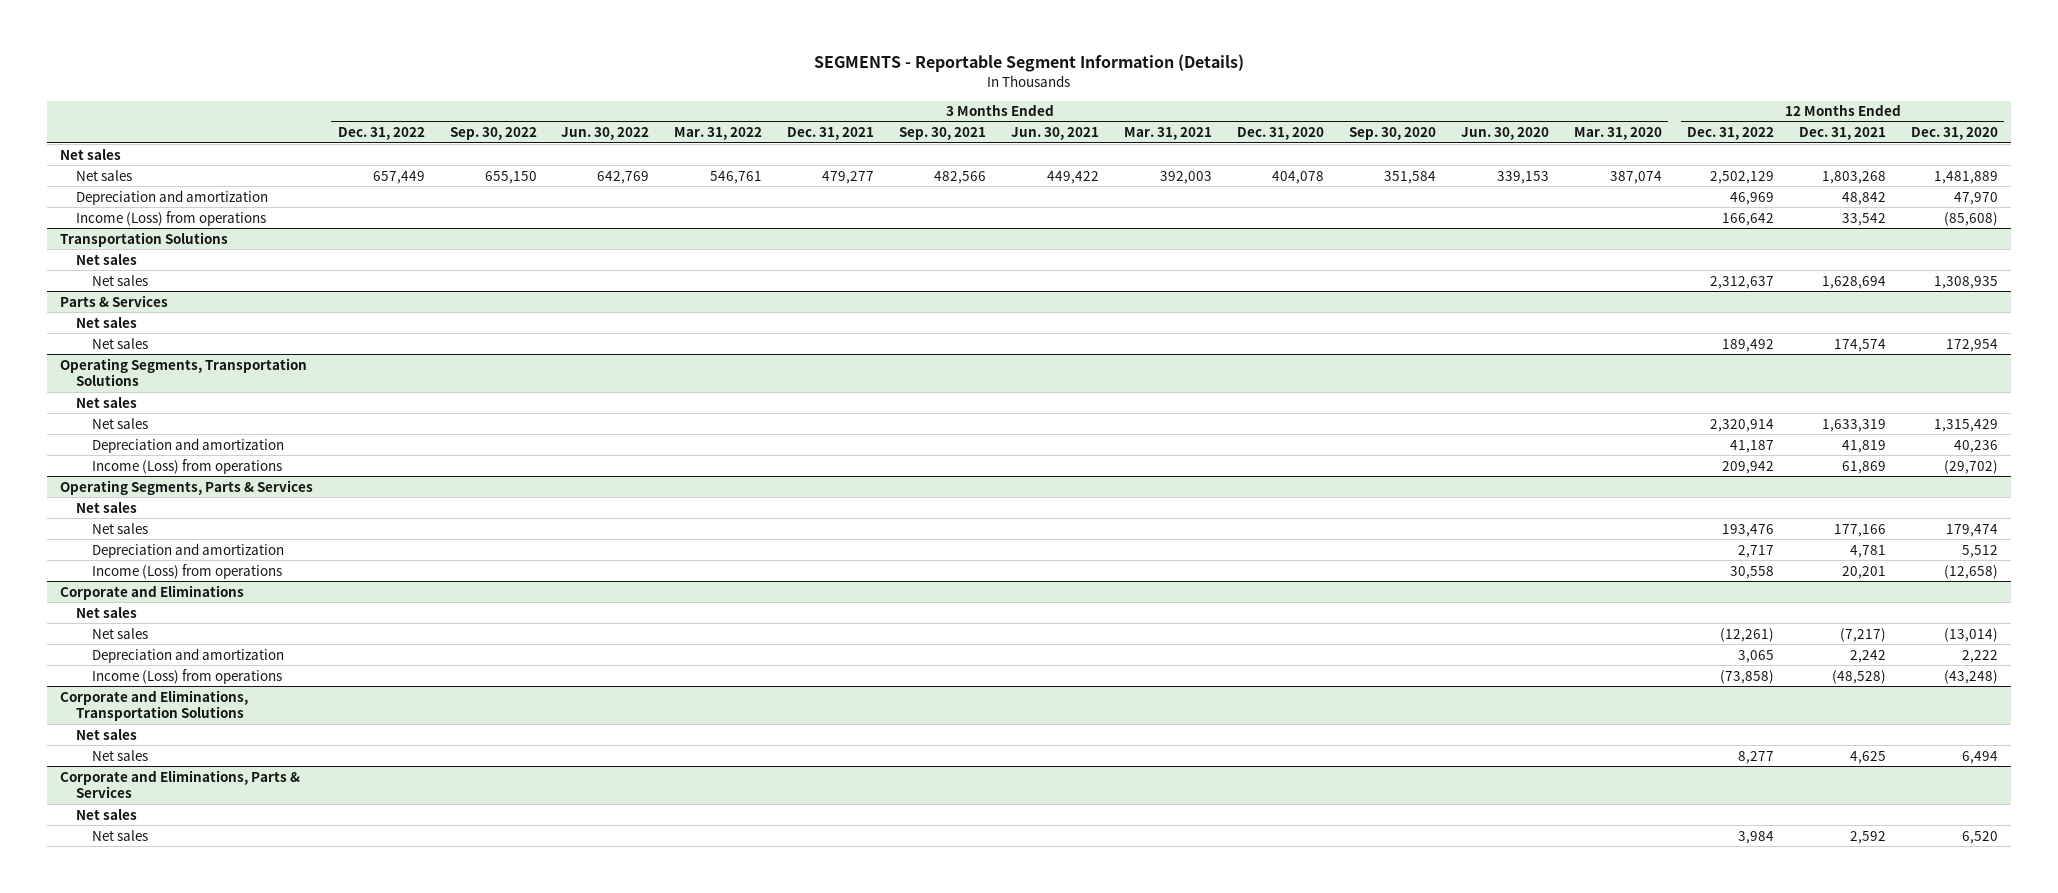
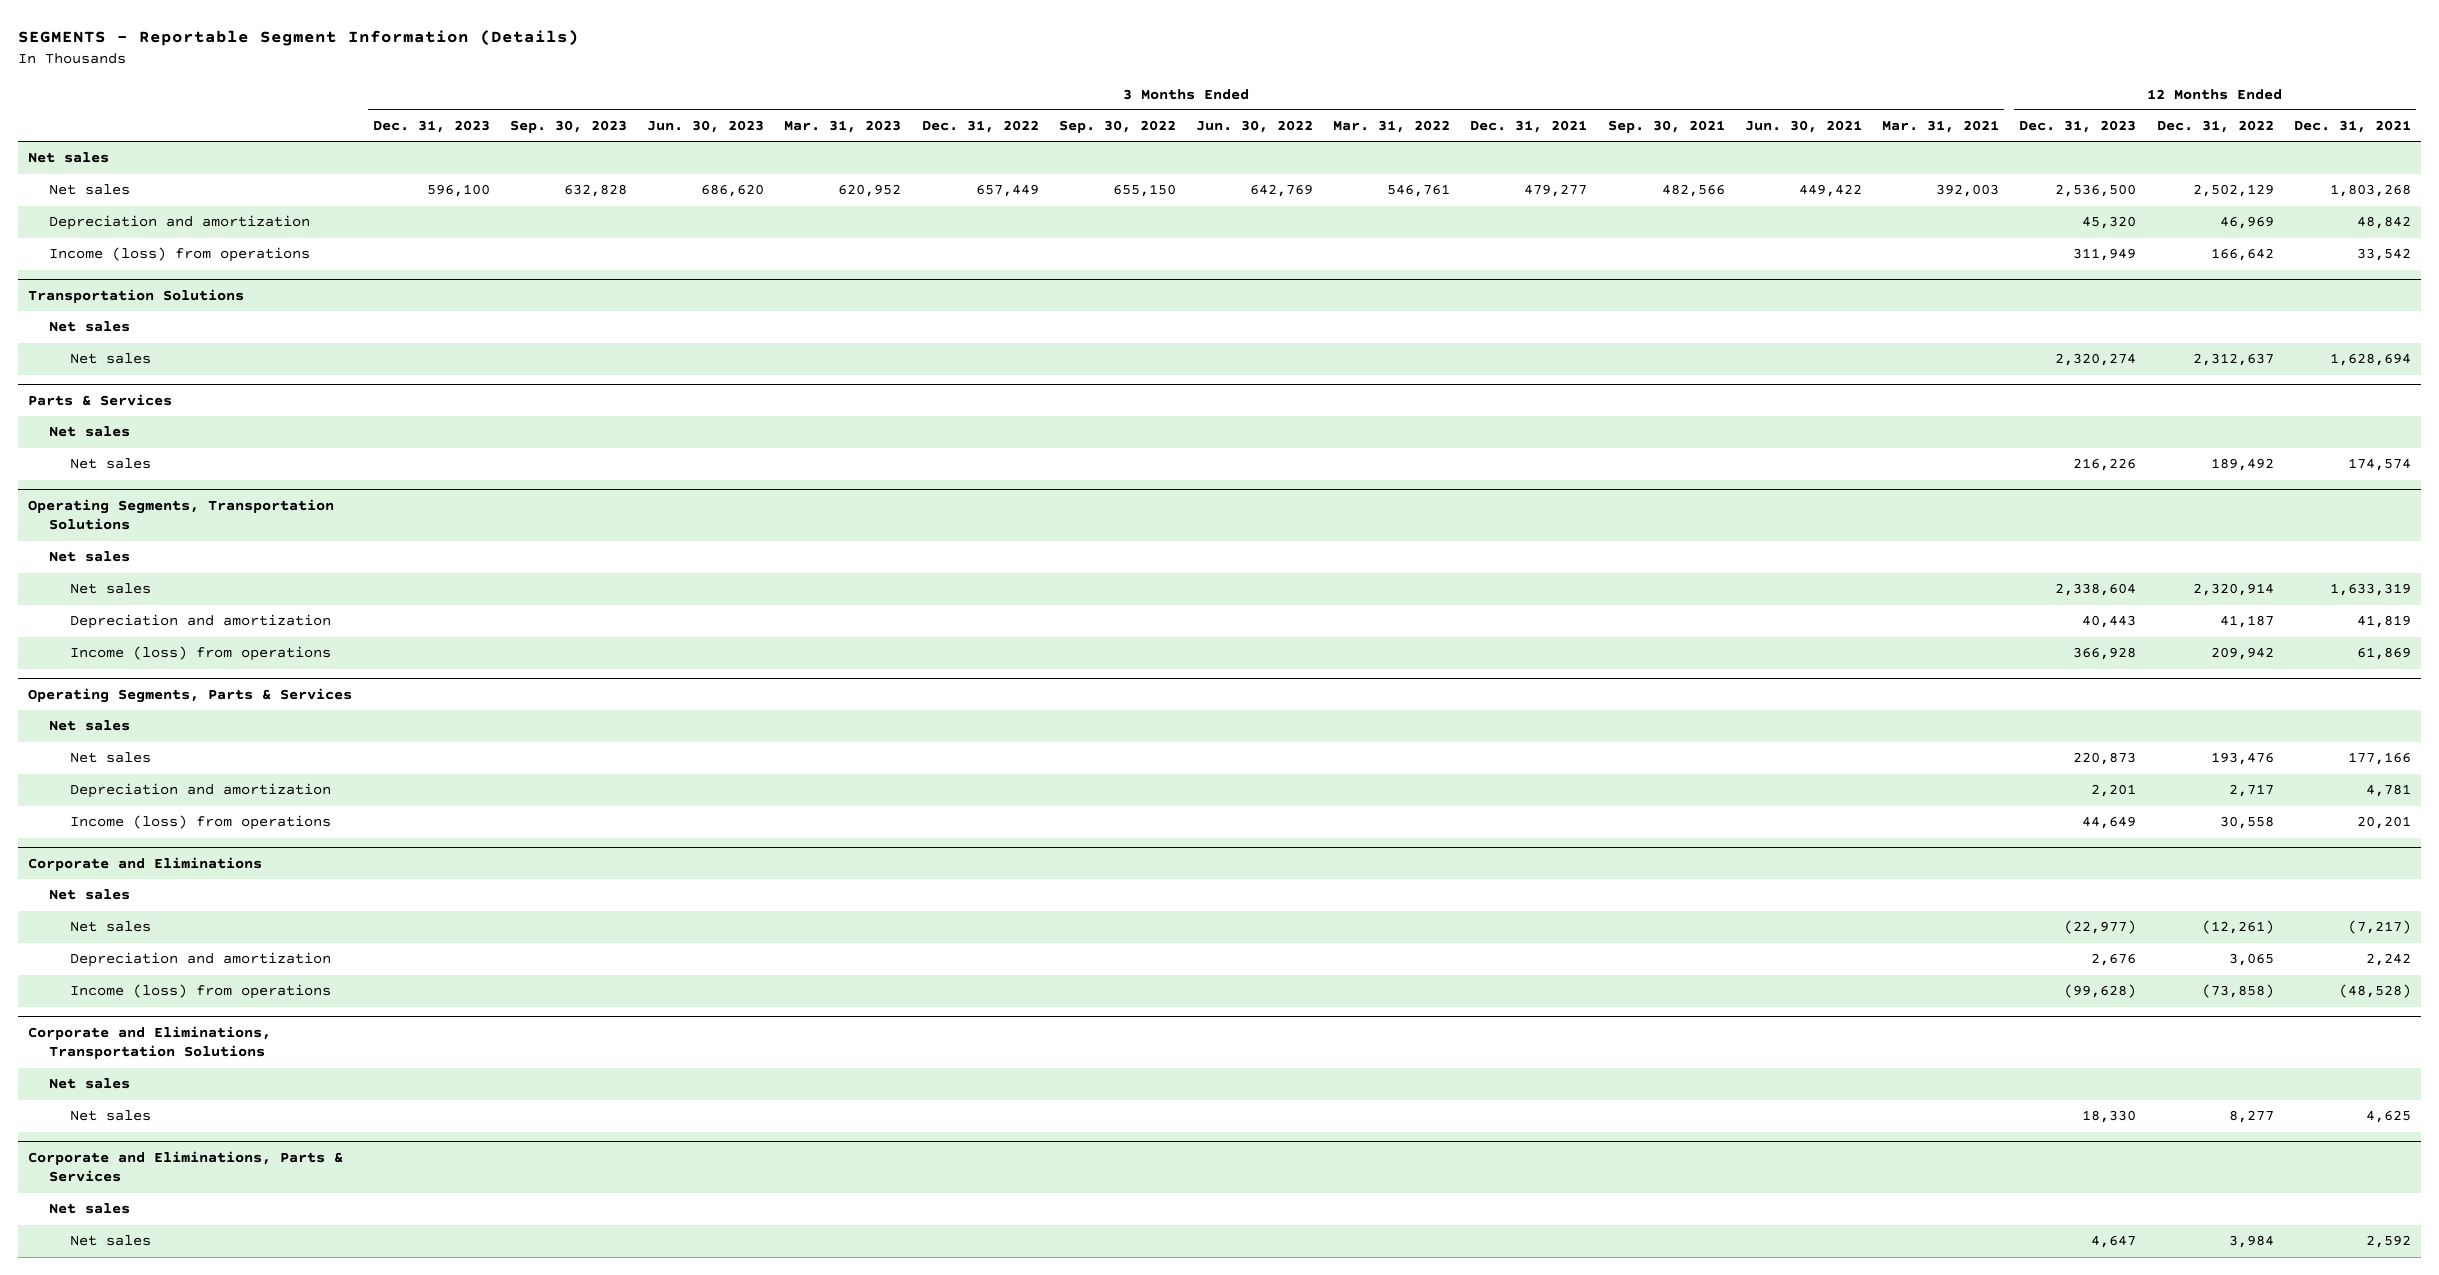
- | 3 Months Ended Dec. 31, 2022 | 3 Months Ended Sep. 30, 2022 | 3 Months Ended Jun. 30, 2022 | 3 Months Ended Mar. 31, 2022 | 3 Months Ended Dec. 31, 2021 | 3 Months Ended Sep. 30, 2021 | 3 Months Ended Jun. 30, 2021 | 3 Months Ended Mar. 31, 2021 | 3 Months Ended Dec. 31, 2020 | 3 Months Ended Sep. 30, 2020 | 3 Months Ended Jun. 30, 2020 | 3 Months Ended Mar. 31, 2020 | 12 Months Ended Dec. 31, 2022 | 12 Months Ended Dec. 31, 2021 | 12 Months Ended Dec. 31, 2020
+ | 3 Months Ended Dec. 31, 2023 | 3 Months Ended Sep. 30, 2023 | 3 Months Ended Jun. 30, 2023 | 3 Months Ended Mar. 31, 2023 | 3 Months Ended Dec. 31, 2022 | 3 Months Ended Sep. 30, 2022 | 3 Months Ended Jun. 30, 2022 | 3 Months Ended Mar. 31, 2022 | 3 Months Ended Dec. 31, 2021 | 3 Months Ended Sep. 30, 2021 | 3 Months Ended Jun. 30, 2021 | 3 Months Ended Mar. 31, 2021 | 12 Months Ended Dec. 31, 2023 | 12 Months Ended Dec. 31, 2022 | 12 Months Ended Dec. 31, 2021
- Income (Loss) from operations | | | | | | | | | | | | | 166,642 | 33,542 | (85,608)
+ Income (loss) from operations | | | | | | | | | | | | | 311,949 | 166,642 | 33,542
@ Operating Segments, Transportation Solutions
- Income (Loss) from operations | | | | | | | | | | | | | 209,942 | 61,869 | (29,702)
+ Income (loss) from operations | | | | | | | | | | | | | 366,928 | 209,942 | 61,869
@ Operating Segments, Parts & Services
- Income (Loss) from operations | | | | | | | | | | | | | 30,558 | 20,201 | (12,658)
+ Income (loss) from operations | | | | | | | | | | | | | 44,649 | 30,558 | 20,201
@ Corporate and Eliminations
- Income (Loss) from operations | | | | | | | | | | | | | (73,858) | (48,528) | (43,248)
+ Income (loss) from operations | | | | | | | | | | | | | (99,628) | (73,858) | (48,528)

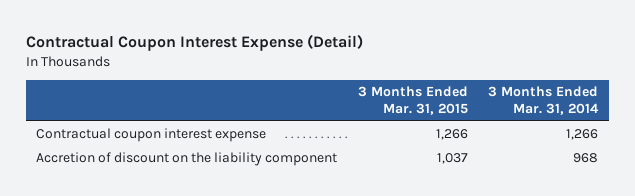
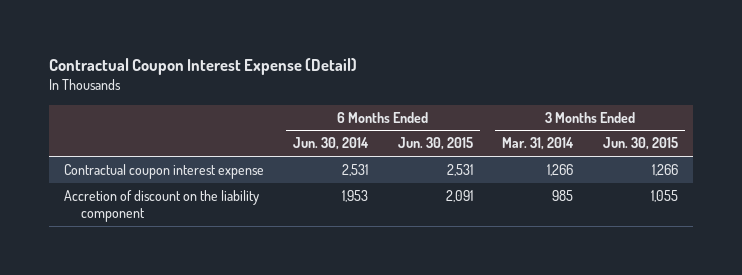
- | 3 Months Ended Mar. 31, 2015 | 3 Months Ended Mar. 31, 2014
+ | 6 Months Ended Jun. 30, 2014 | 6 Months Ended Jun. 30, 2015 | 3 Months Ended Mar. 31, 2014 | 3 Months Ended Jun. 30, 2015
- Accretion of discount on the liability component | 1,037 | 968
+ Accretion of discount on the liability component | 1,953 | 2,091 | 985 | 1,055

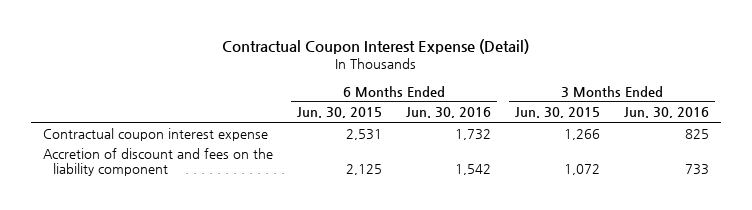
- | 6 Months Ended Jun. 30, 2014 | 6 Months Ended Jun. 30, 2015 | 3 Months Ended Mar. 31, 2014 | 3 Months Ended Jun. 30, 2015
+ | 6 Months Ended Jun. 30, 2015 | 6 Months Ended Jun. 30, 2016 | 3 Months Ended Jun. 30, 2015 | 3 Months Ended Jun. 30, 2016
- Accretion of discount on the liability component | 1,953 | 2,091 | 985 | 1,055
+ Accretion of discount and fees on the liability component | 2,125 | 1,542 | 1,072 | 733

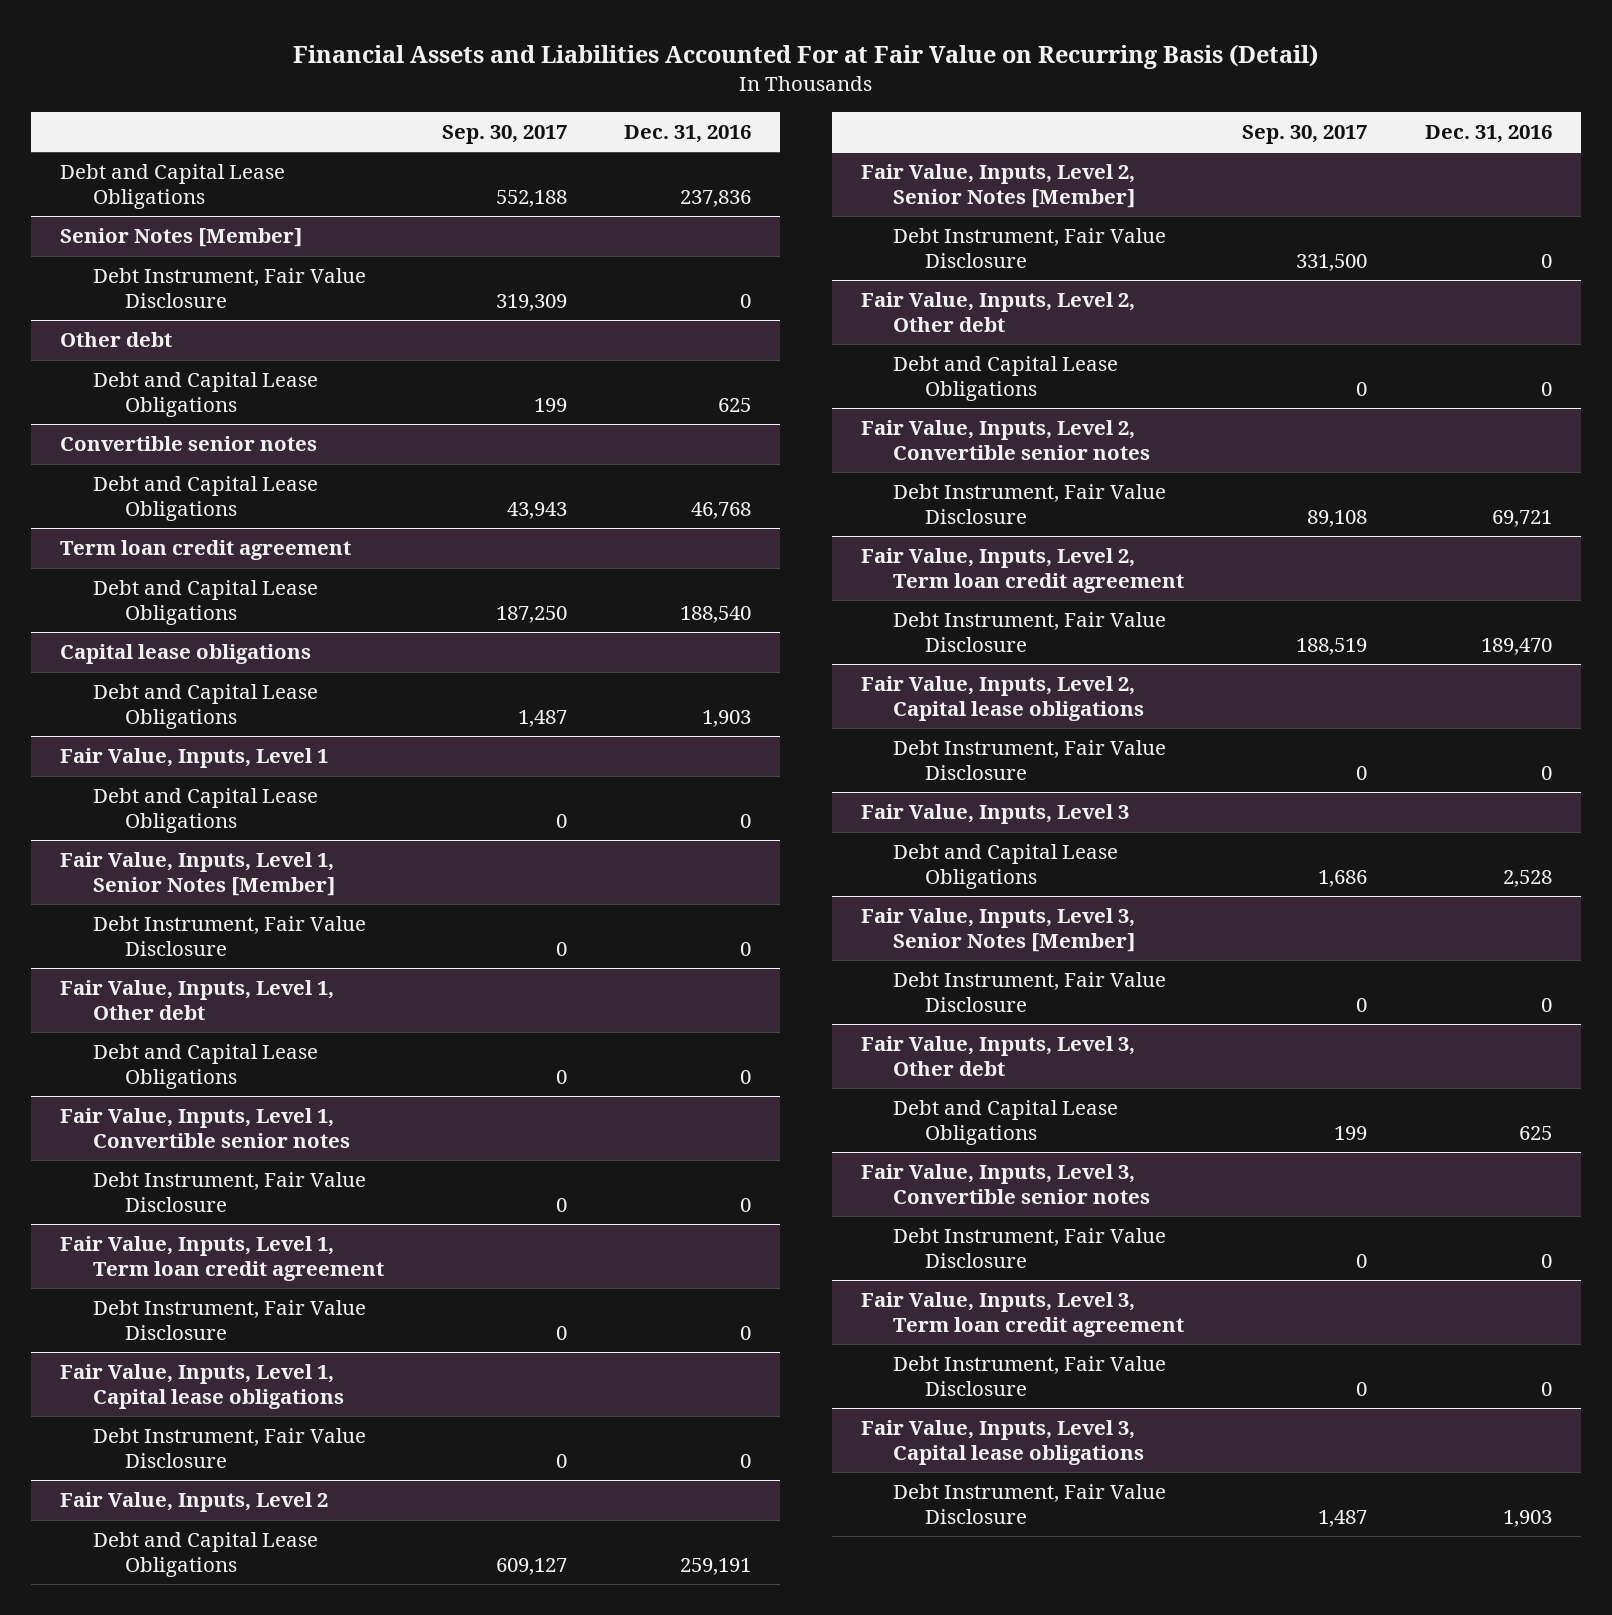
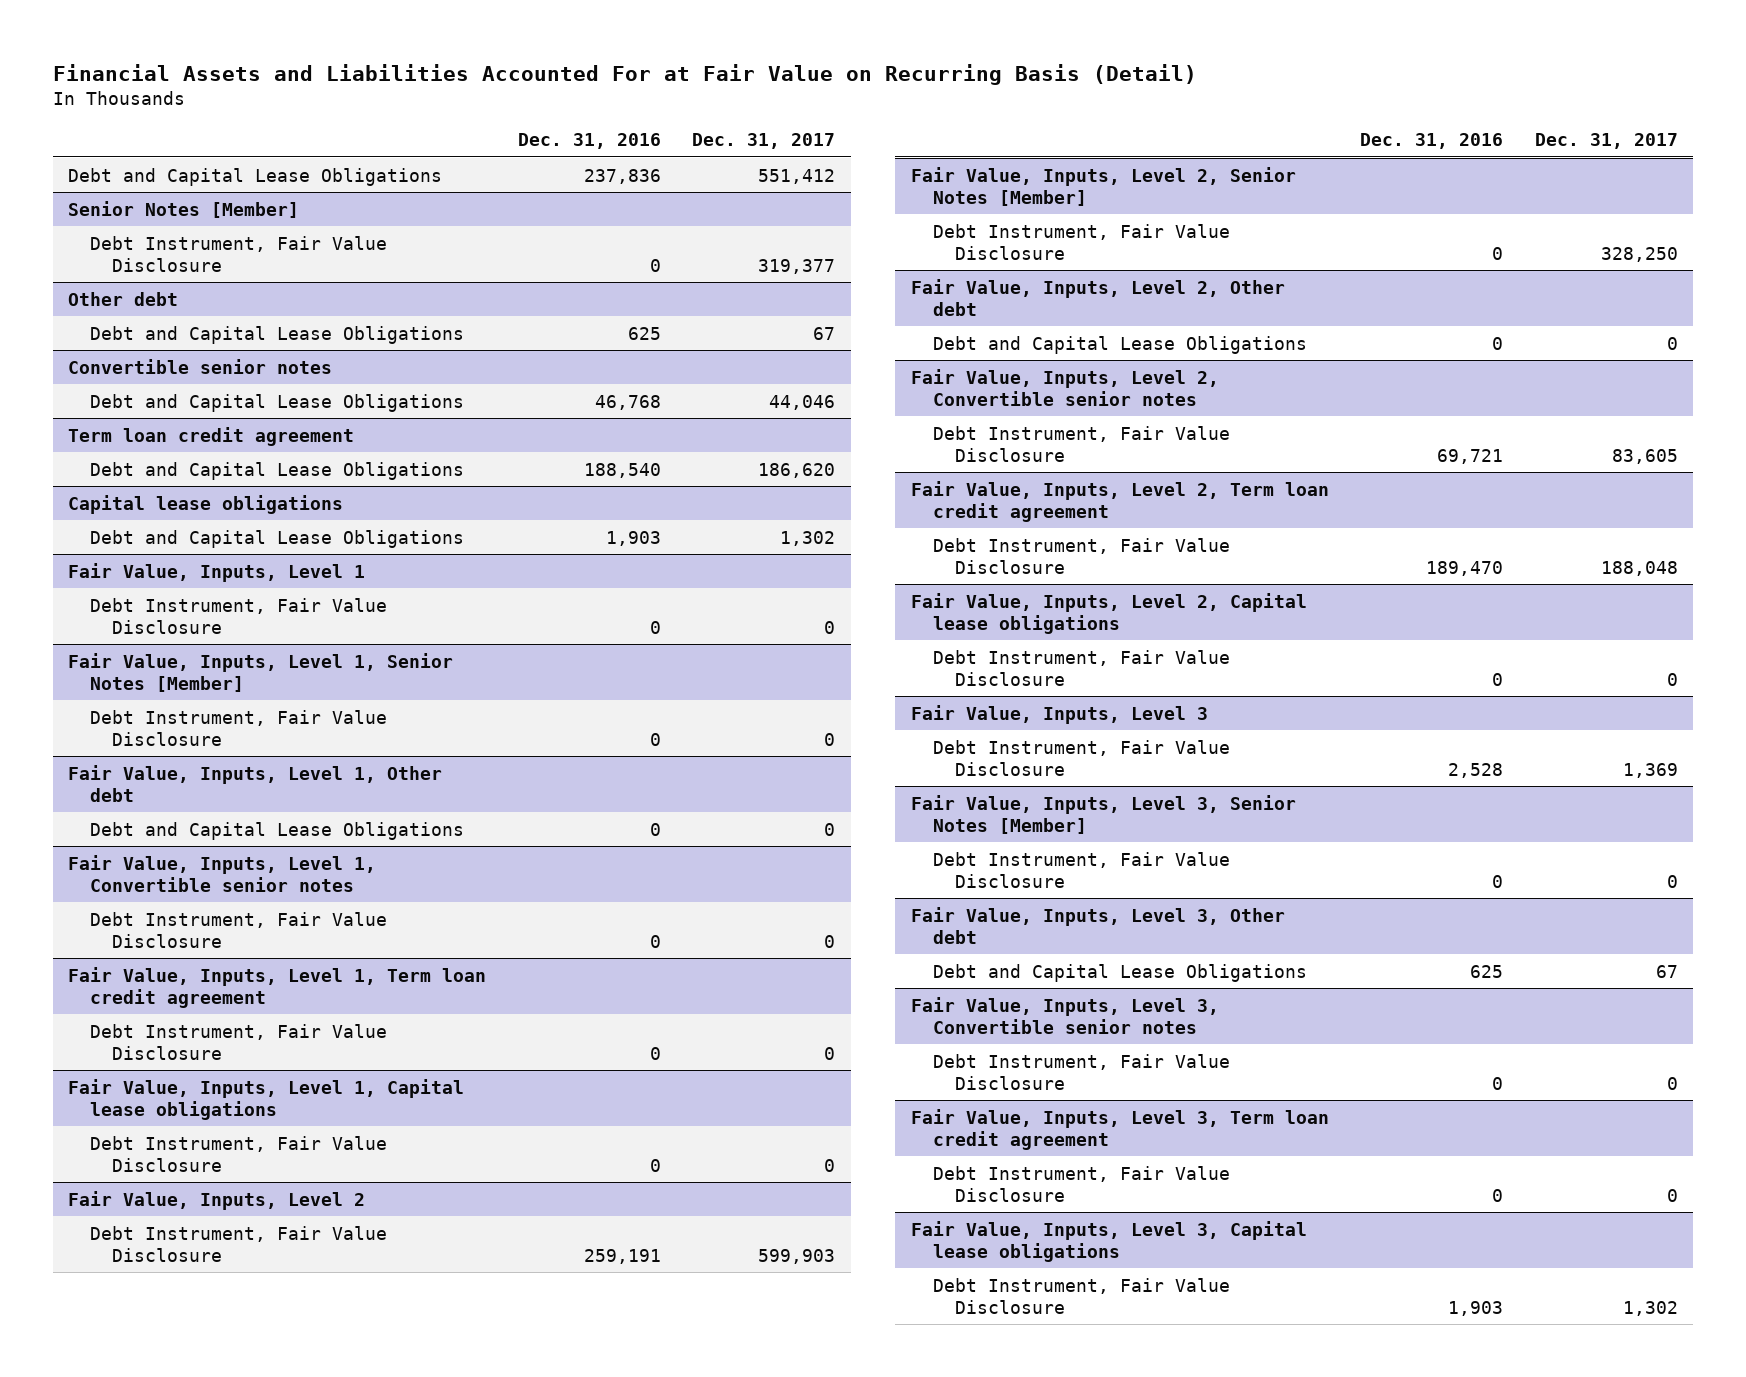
- | Sep. 30, 2017 | Dec. 31, 2016
+ | Dec. 31, 2016 | Dec. 31, 2017
@ Fair Value, Inputs, Level 1
- Debt and Capital Lease Obligations | 0 | 0
+ Debt Instrument, Fair Value Disclosure | 0 | 0
@ Fair Value, Inputs, Level 2
- Debt and Capital Lease Obligations | 609,127 | 259,191
+ Debt Instrument, Fair Value Disclosure | 259,191 | 599,903
@ Fair Value, Inputs, Level 3
- Debt and Capital Lease Obligations | 1,686 | 2,528
+ Debt Instrument, Fair Value Disclosure | 2,528 | 1,369

